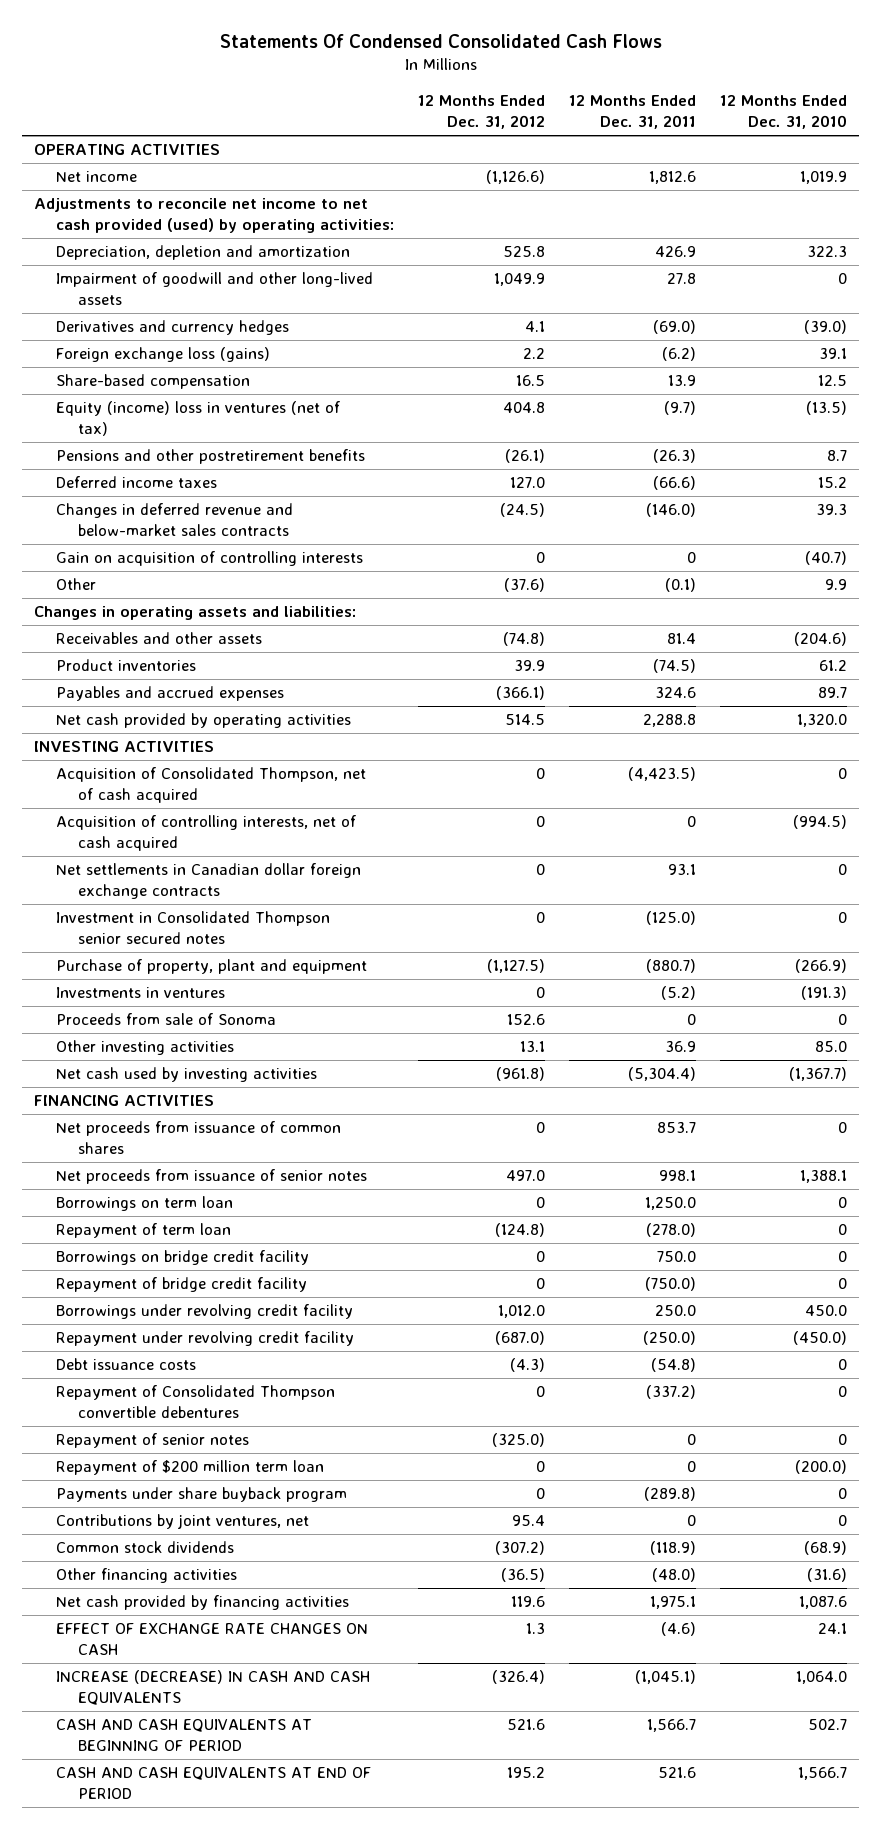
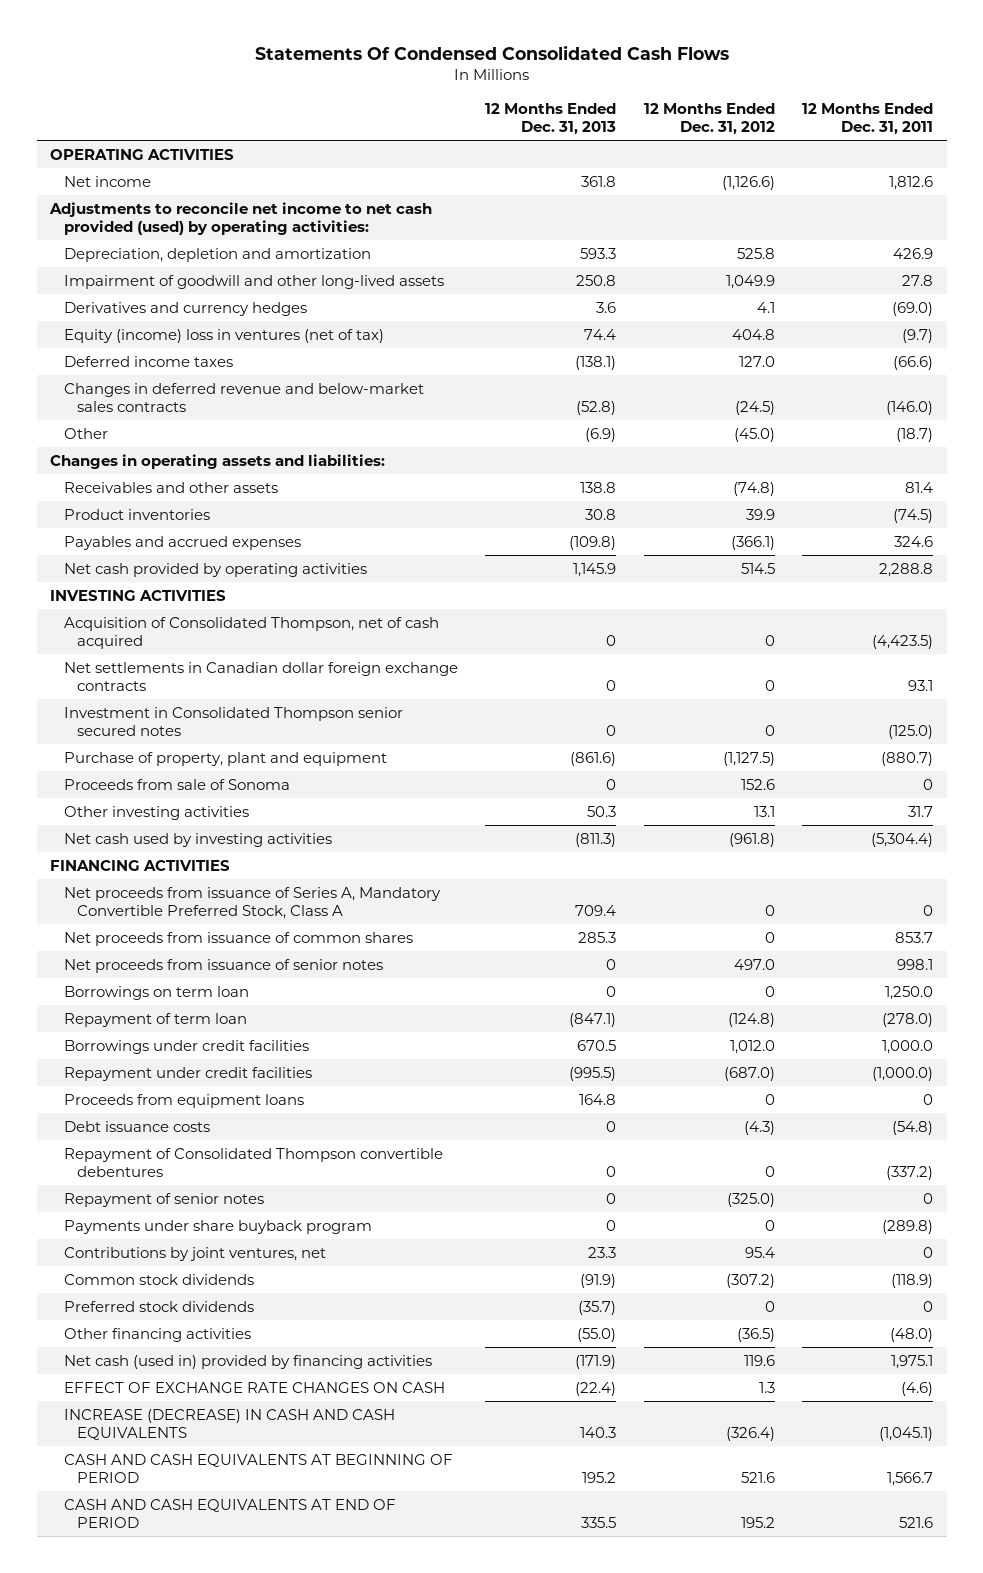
- | 12 Months Ended Dec. 31, 2012 | 12 Months Ended Dec. 31, 2011 | 12 Months Ended Dec. 31, 2010
+ | 12 Months Ended Dec. 31, 2013 | 12 Months Ended Dec. 31, 2012 | 12 Months Ended Dec. 31, 2011
- Foreign exchange loss (gains) | 2.2 | (6.2) | 39.1
- Share-based compensation | 16.5 | 13.9 | 12.5
- Pensions and other postretirement benefits | (26.1) | (26.3) | 8.7
- Gain on acquisition of controlling interests | 0 | 0 | (40.7)
- Other | (37.6) | (0.1) | 9.9
+ Other | (6.9) | (45.0) | (18.7)
- Acquisition of controlling interests, net of cash acquired | 0 | 0 | (994.5)
- Investments in ventures | 0 | (5.2) | (191.3)
- Other investing activities | 13.1 | 36.9 | 85.0
+ Other investing activities | 50.3 | 13.1 | 31.7
+ Net proceeds from issuance of Series A, Mandatory Convertible Preferred Stock, Class A | 709.4 | 0 | 0
- Borrowings on bridge credit facility | 0 | 750.0 | 0
- Repayment of bridge credit facility | 0 | (750.0) | 0
- Borrowings under revolving credit facility | 1,012.0 | 250.0 | 450.0
- Repayment under revolving credit facility | (687.0) | (250.0) | (450.0)
+ Borrowings under credit facilities | 670.5 | 1,012.0 | 1,000.0
+ Repayment under credit facilities | (995.5) | (687.0) | (1,000.0)
+ Proceeds from equipment loans | 164.8 | 0 | 0
- Repayment of $200 million term loan | 0 | 0 | (200.0)
+ Preferred stock dividends | (35.7) | 0 | 0
- Net cash provided by financing activities | 119.6 | 1,975.1 | 1,087.6
+ Net cash (used in) provided by financing activities | (171.9) | 119.6 | 1,975.1

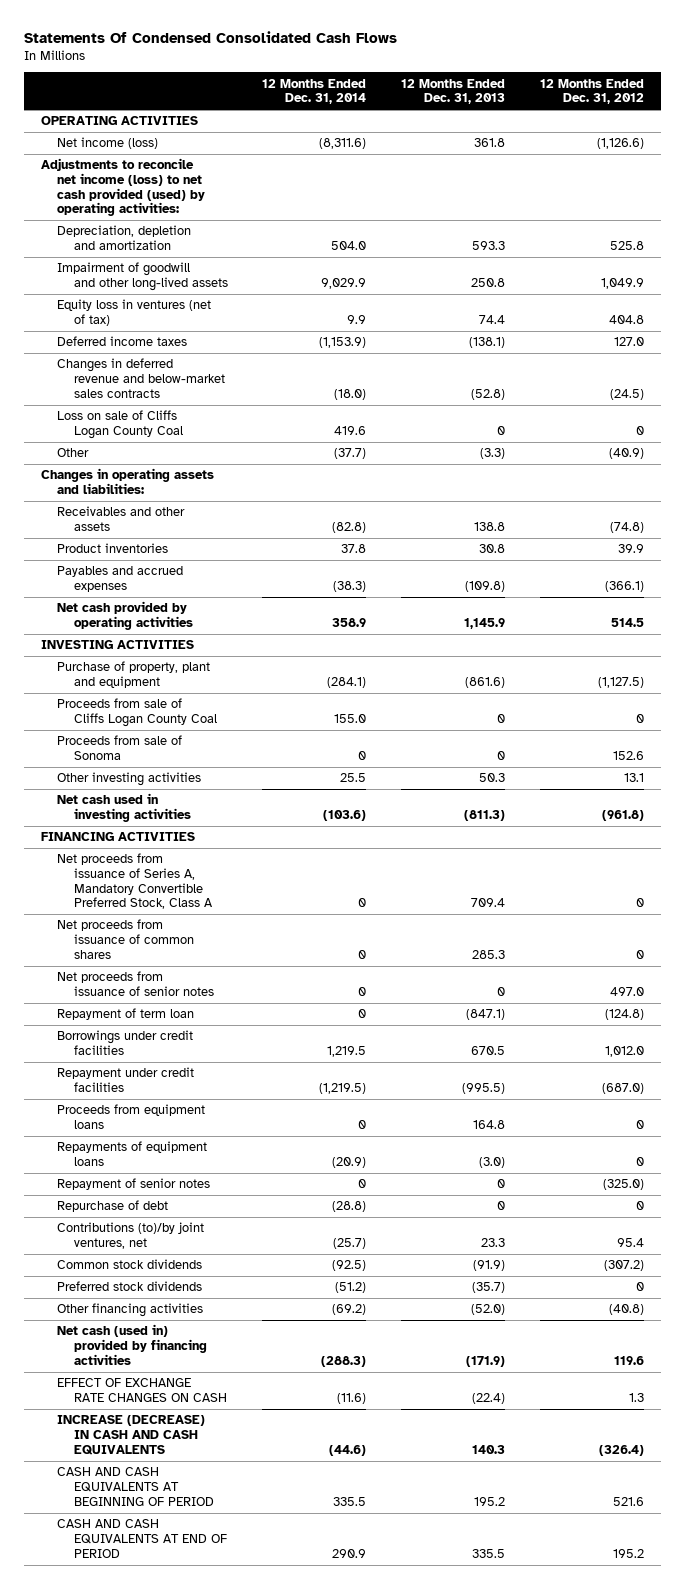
- | 12 Months Ended Dec. 31, 2013 | 12 Months Ended Dec. 31, 2012 | 12 Months Ended Dec. 31, 2011
+ | 12 Months Ended Dec. 31, 2014 | 12 Months Ended Dec. 31, 2013 | 12 Months Ended Dec. 31, 2012
- Net income | 361.8 | (1,126.6) | 1,812.6
- Adjustments to reconcile net income to net cash provided (used) by operating activities:
+ Net income (loss) | (8,311.6) | 361.8 | (1,126.6)
+ Adjustments to reconcile net income (loss) to net cash provided (used) by operating activities:
- Derivatives and currency hedges | 3.6 | 4.1 | (69.0)
- Equity (income) loss in ventures (net of tax) | 74.4 | 404.8 | (9.7)
+ Equity loss in ventures (net of tax) | 9.9 | 74.4 | 404.8
- Other | (6.9) | (45.0) | (18.7)
+ Loss on sale of Cliffs Logan County Coal | 419.6 | 0 | 0
+ Other | (37.7) | (3.3) | (40.9)
- Acquisition of Consolidated Thompson, net of cash acquired | 0 | 0 | (4,423.5)
- Net settlements in Canadian dollar foreign exchange contracts | 0 | 0 | 93.1
- Investment in Consolidated Thompson senior secured notes | 0 | 0 | (125.0)
+ Proceeds from sale of Cliffs Logan County Coal | 155.0 | 0 | 0
- Net cash used by investing activities | (811.3) | (961.8) | (5,304.4)
+ Net cash used in investing activities | (103.6) | (811.3) | (961.8)
- Borrowings on term loan | 0 | 0 | 1,250.0
- Debt issuance costs | 0 | (4.3) | (54.8)
- Repayment of Consolidated Thompson convertible debentures | 0 | 0 | (337.2)
+ Repayments of equipment loans | (20.9) | (3.0) | 0
- Payments under share buyback program | 0 | 0 | (289.8)
- Contributions by joint ventures, net | 23.3 | 95.4 | 0
+ Repurchase of debt | (28.8) | 0 | 0
+ Contributions (to)/by joint ventures, net | (25.7) | 23.3 | 95.4
- Other financing activities | (55.0) | (36.5) | (48.0)
+ Other financing activities | (69.2) | (52.0) | (40.8)

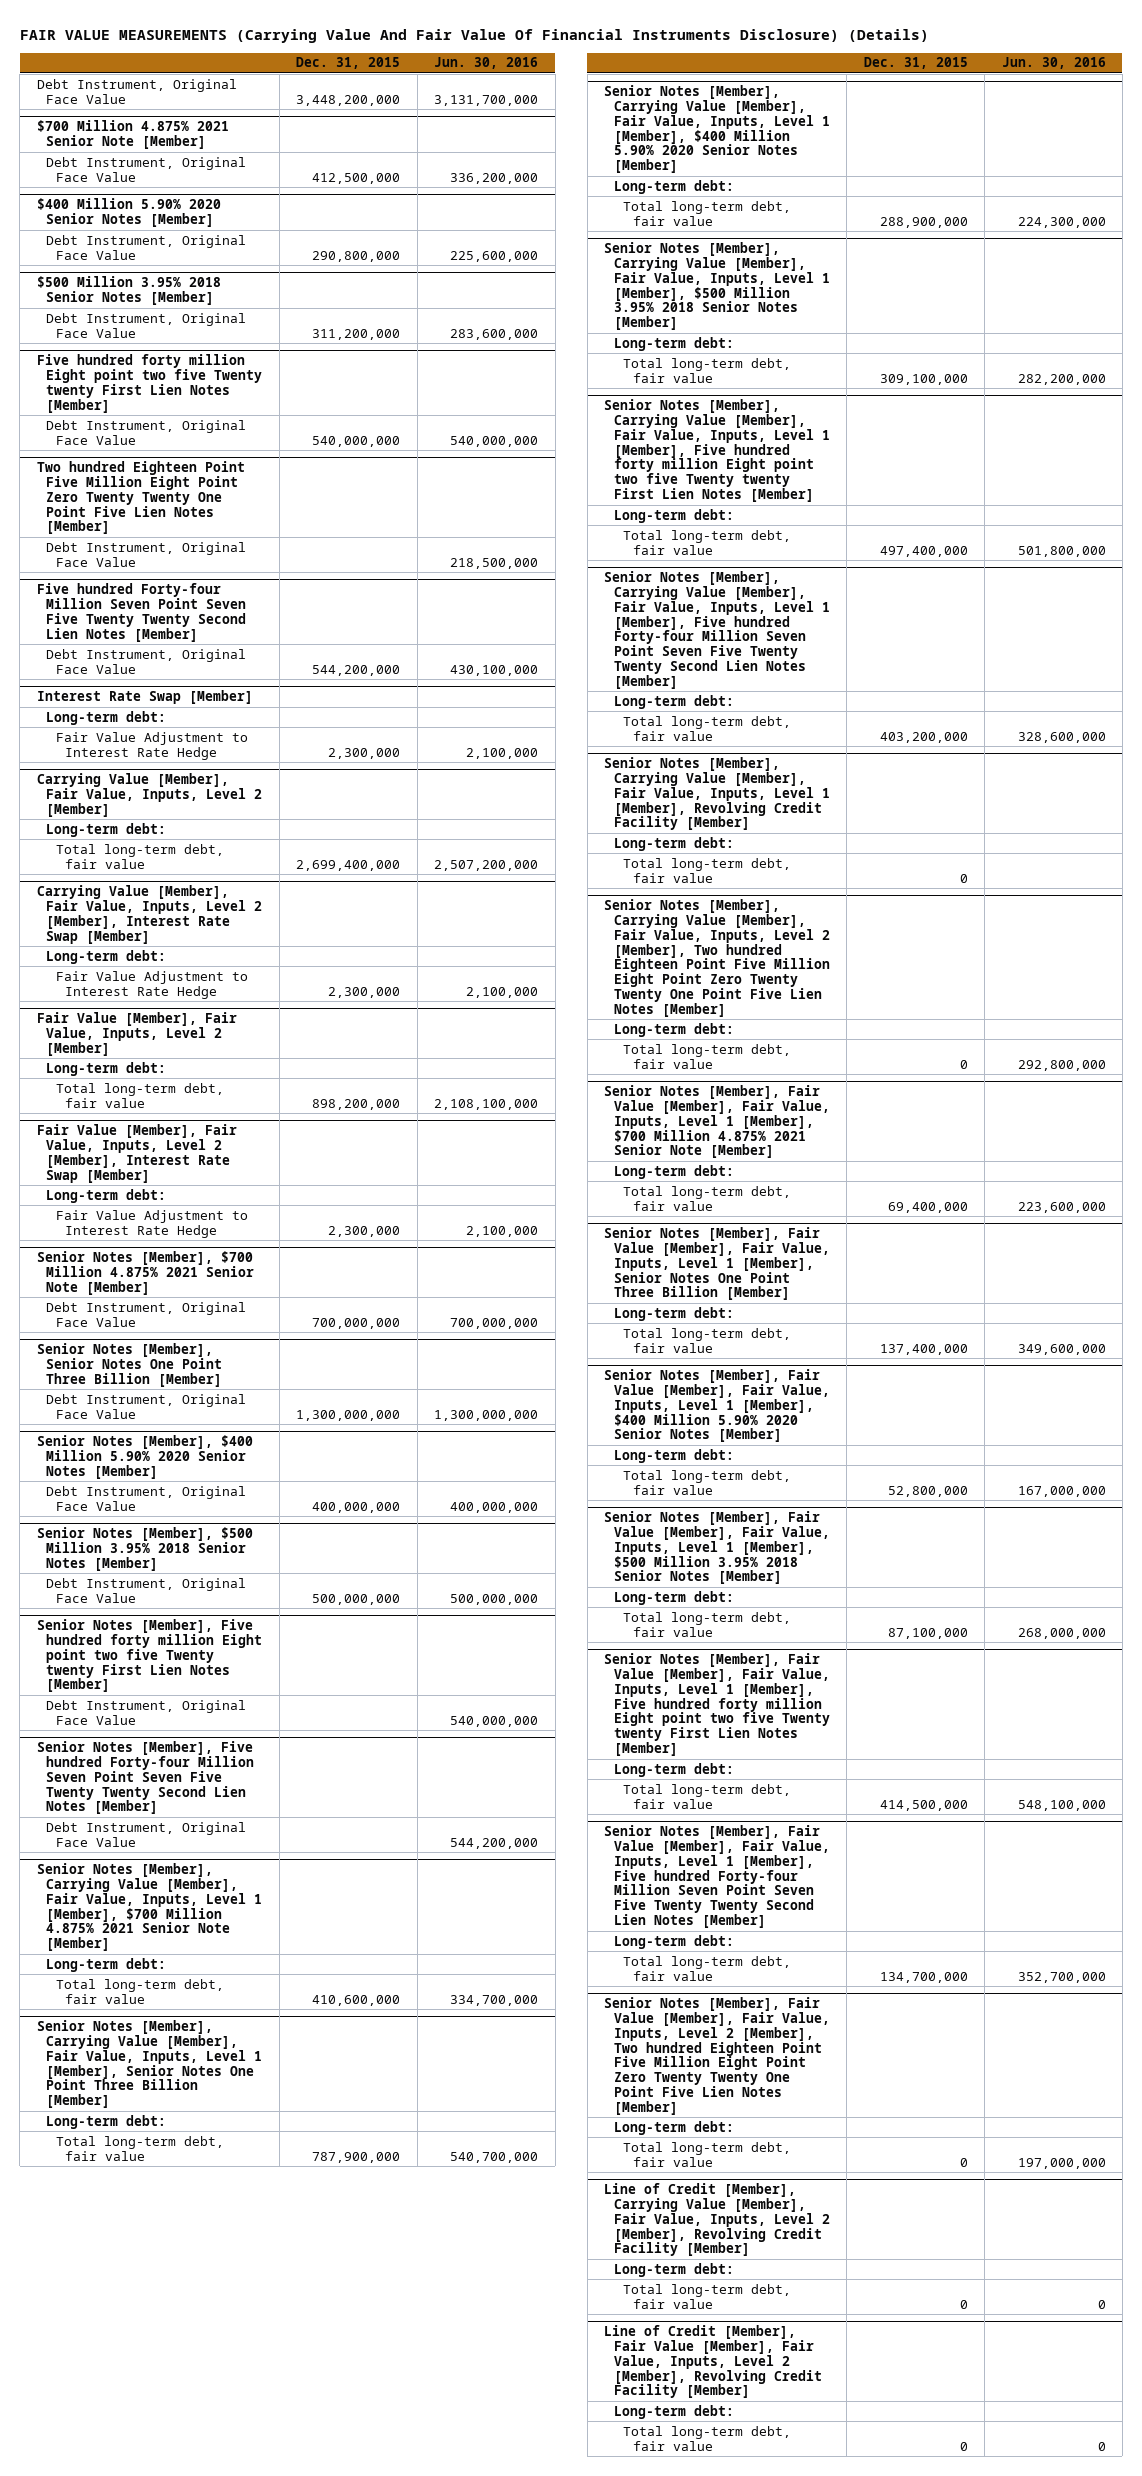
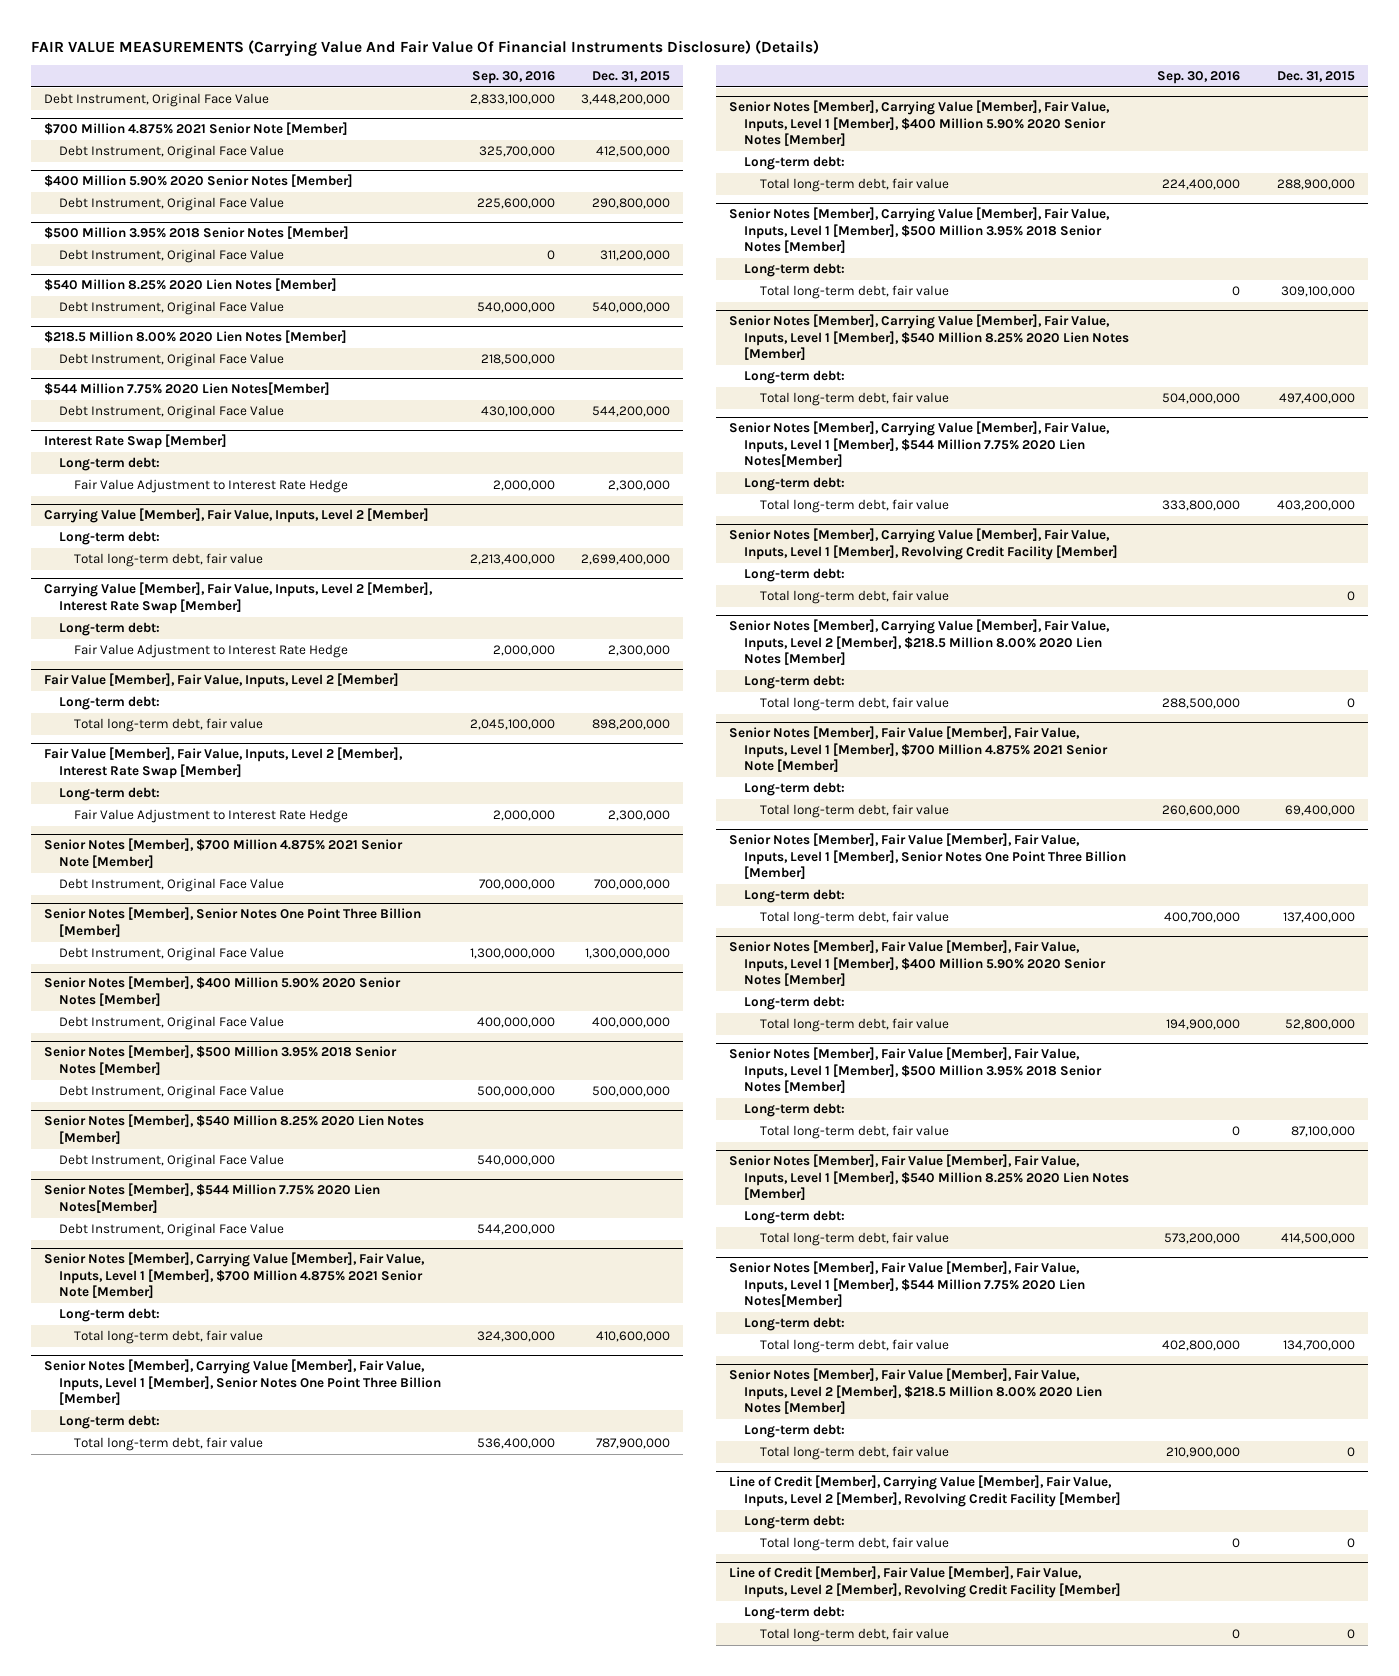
- | Dec. 31, 2015 | Jun. 30, 2016
+ | Sep. 30, 2016 | Dec. 31, 2015
- Five hundred forty million Eight point two five Twenty twenty First Lien Notes [Member]
+ $540 Million 8.25% 2020 Lien Notes [Member]
- Two hundred Eighteen Point Five Million Eight Point Zero Twenty Twenty One Point Five Lien Notes [Member]
+ $218.5 Million 8.00% 2020 Lien Notes [Member]
- Five hundred Forty-four Million Seven Point Seven Five Twenty Twenty Second Lien Notes [Member]
+ $544 Million 7.75% 2020 Lien Notes[Member]
- Senior Notes [Member], Five hundred forty million Eight point two five Twenty twenty First Lien Notes [Member]
+ Senior Notes [Member], $540 Million 8.25% 2020 Lien Notes [Member]
- Senior Notes [Member], Five hundred Forty-four Million Seven Point Seven Five Twenty Twenty Second Lien Notes [Member]
+ Senior Notes [Member], $544 Million 7.75% 2020 Lien Notes[Member]
- Senior Notes [Member], Carrying Value [Member], Fair Value, Inputs, Level 1 [Member], Five hundred forty million Eight point two five Twenty twenty First Lien Notes [Member]
+ Senior Notes [Member], Carrying Value [Member], Fair Value, Inputs, Level 1 [Member], $540 Million 8.25% 2020 Lien Notes [Member]
- Senior Notes [Member], Carrying Value [Member], Fair Value, Inputs, Level 1 [Member], Five hundred Forty-four Million Seven Point Seven Five Twenty Twenty Second Lien Notes [Member]
+ Senior Notes [Member], Carrying Value [Member], Fair Value, Inputs, Level 1 [Member], $544 Million 7.75% 2020 Lien Notes[Member]
- Senior Notes [Member], Carrying Value [Member], Fair Value, Inputs, Level 2 [Member], Two hundred Eighteen Point Five Million Eight Point Zero Twenty Twenty One Point Five Lien Notes [Member]
+ Senior Notes [Member], Carrying Value [Member], Fair Value, Inputs, Level 2 [Member], $218.5 Million 8.00% 2020 Lien Notes [Member]
- Senior Notes [Member], Fair Value [Member], Fair Value, Inputs, Level 1 [Member], Five hundred forty million Eight point two five Twenty twenty First Lien Notes [Member]
+ Senior Notes [Member], Fair Value [Member], Fair Value, Inputs, Level 1 [Member], $540 Million 8.25% 2020 Lien Notes [Member]
- Senior Notes [Member], Fair Value [Member], Fair Value, Inputs, Level 1 [Member], Five hundred Forty-four Million Seven Point Seven Five Twenty Twenty Second Lien Notes [Member]
+ Senior Notes [Member], Fair Value [Member], Fair Value, Inputs, Level 1 [Member], $544 Million 7.75% 2020 Lien Notes[Member]
- Senior Notes [Member], Fair Value [Member], Fair Value, Inputs, Level 2 [Member], Two hundred Eighteen Point Five Million Eight Point Zero Twenty Twenty One Point Five Lien Notes [Member]
+ Senior Notes [Member], Fair Value [Member], Fair Value, Inputs, Level 2 [Member], $218.5 Million 8.00% 2020 Lien Notes [Member]

